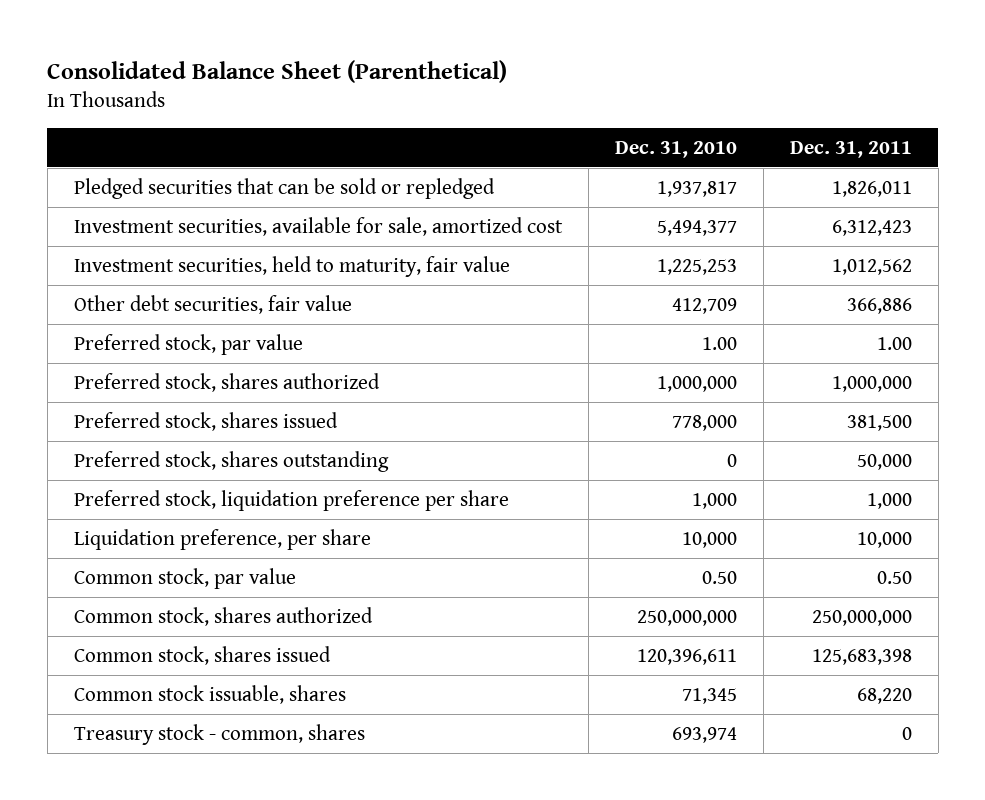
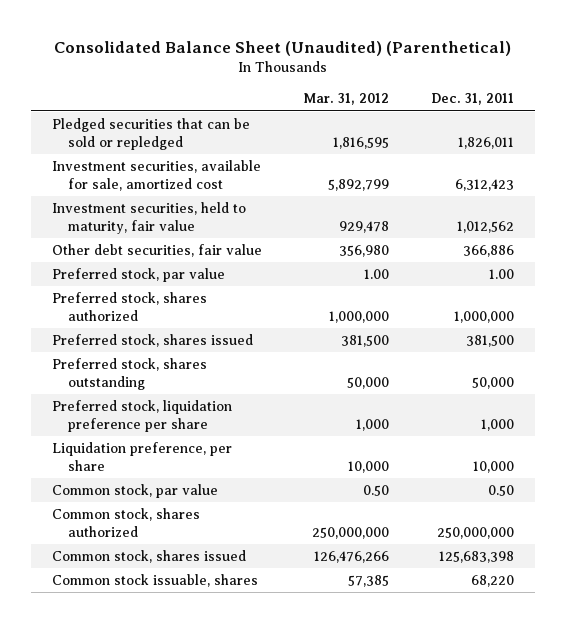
- Consolidated Balance Sheet (Parenthetical)
+ Consolidated Balance Sheet (Unaudited) (Parenthetical)
- | Dec. 31, 2010 | Dec. 31, 2011
+ | Mar. 31, 2012 | Dec. 31, 2011
- Treasury stock - common, shares | 693,974 | 0

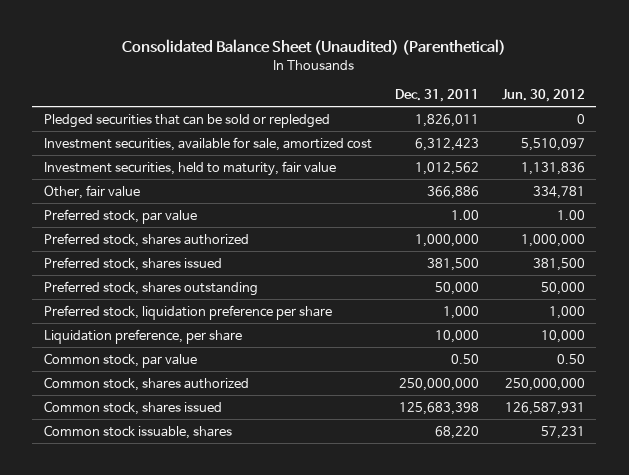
- | Mar. 31, 2012 | Dec. 31, 2011
+ | Dec. 31, 2011 | Jun. 30, 2012
- Other debt securities, fair value | 356,980 | 366,886
+ Other, fair value | 366,886 | 334,781

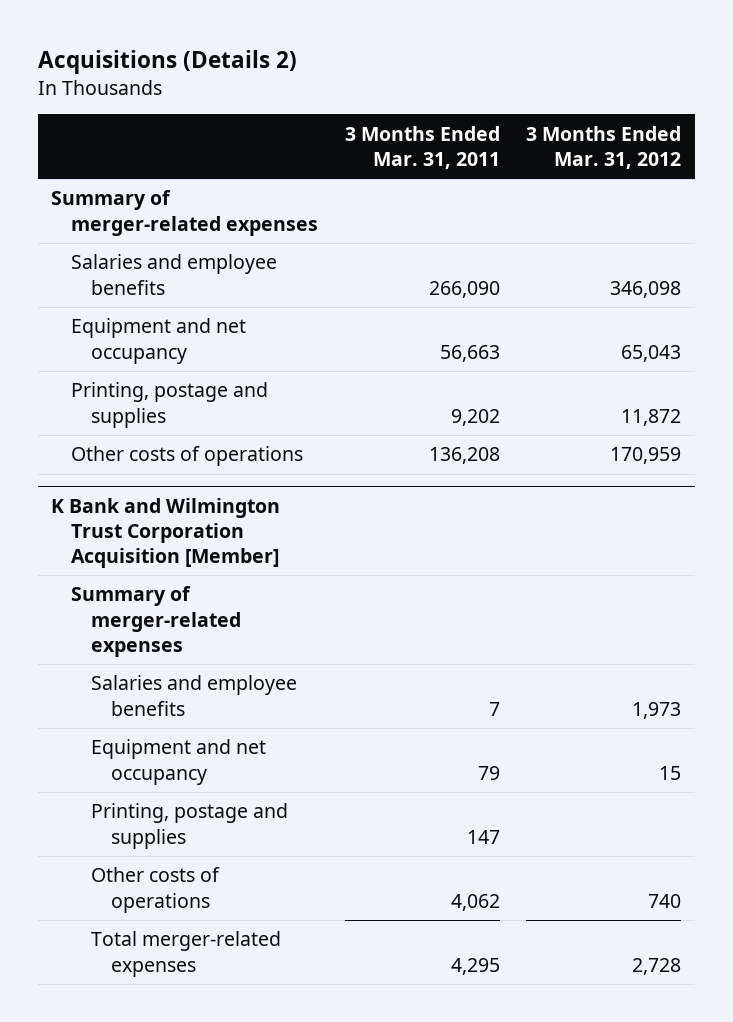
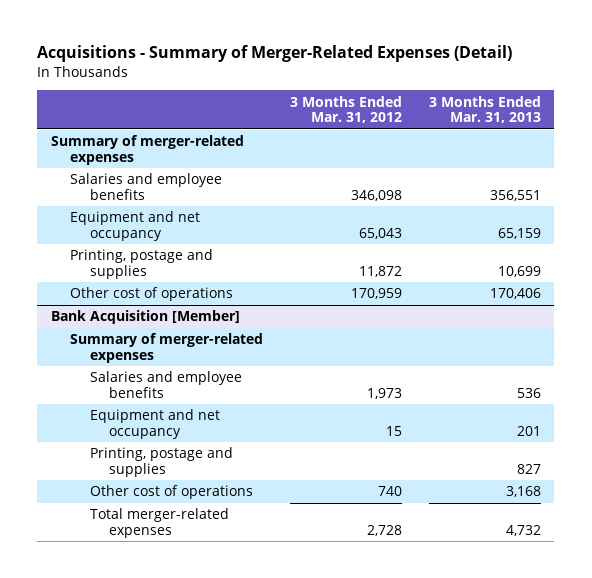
- Acquisitions (Details 2)
+ Acquisitions - Summary of Merger-Related Expenses (Detail)
- | 3 Months Ended Mar. 31, 2011 | 3 Months Ended Mar. 31, 2012
+ | 3 Months Ended Mar. 31, 2012 | 3 Months Ended Mar. 31, 2013
- Other costs of operations | 136,208 | 170,959
- K Bank and Wilmington Trust Corporation Acquisition [Member]
+ Other cost of operations | 170,959 | 170,406
+ Bank Acquisition [Member]
- Other costs of operations | 4,062 | 740
+ Other cost of operations | 740 | 3,168

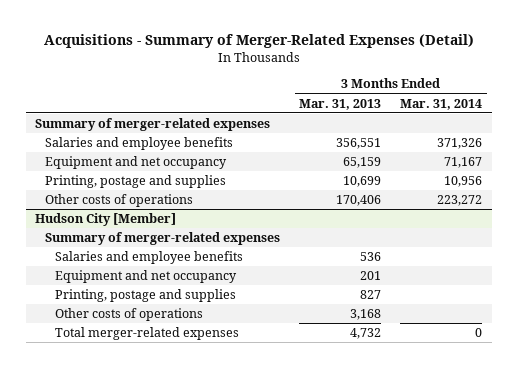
- | 3 Months Ended Mar. 31, 2012 | 3 Months Ended Mar. 31, 2013
+ | 3 Months Ended Mar. 31, 2013 | 3 Months Ended Mar. 31, 2014
- Other cost of operations | 170,959 | 170,406
- Bank Acquisition [Member]
+ Other costs of operations | 170,406 | 223,272
+ Hudson City [Member]
- Other cost of operations | 740 | 3,168
+ Other costs of operations | 3,168 |

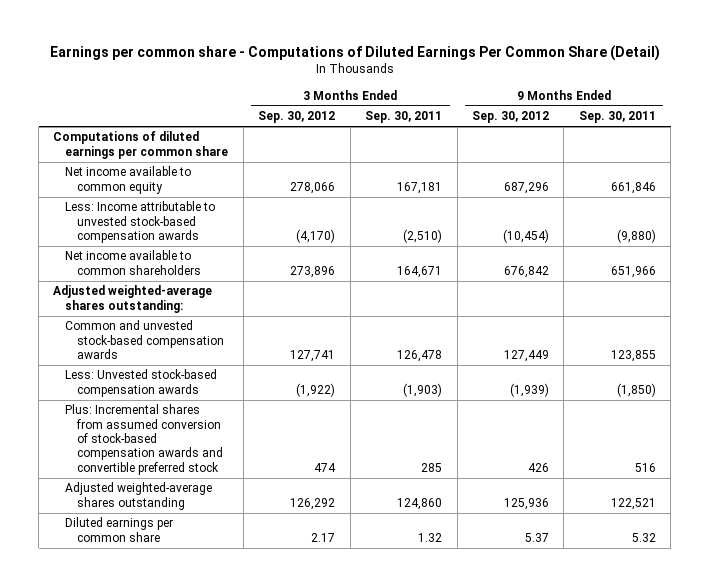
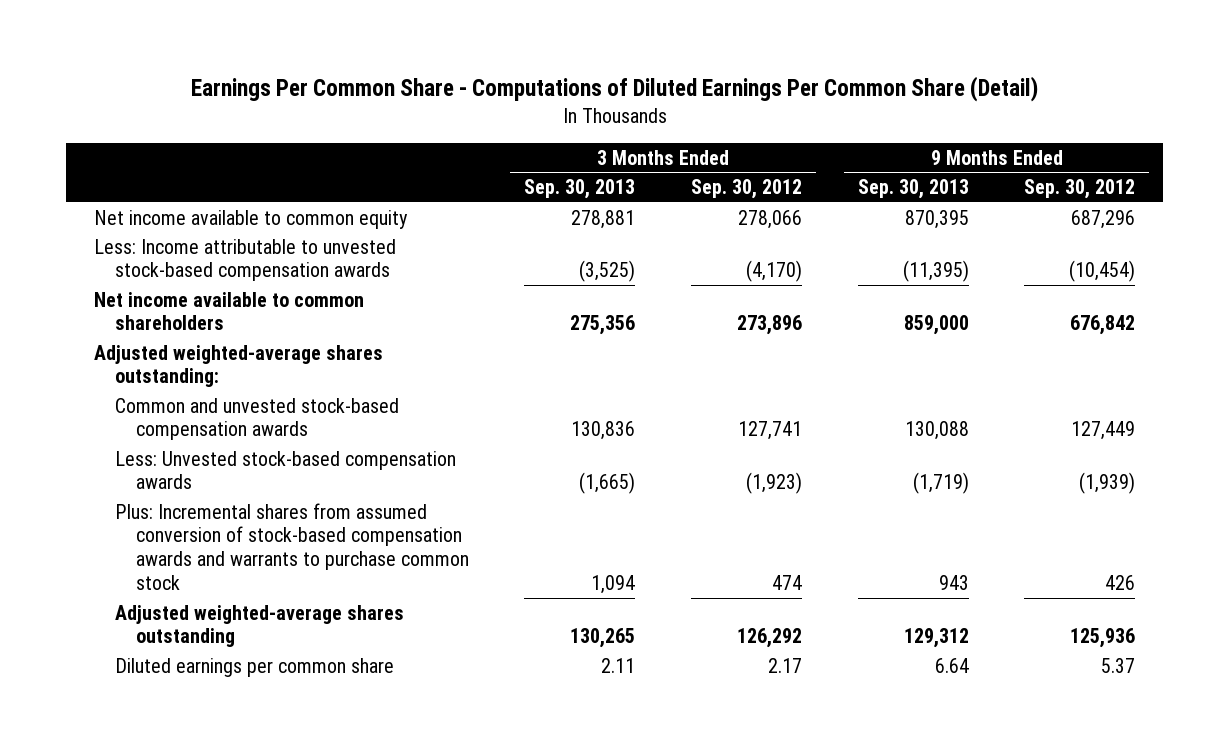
- Earnings per common share - Computations of Diluted Earnings Per Common Share (Detail)
+ Earnings Per Common Share - Computations of Diluted Earnings Per Common Share (Detail)
- | 3 Months Ended Sep. 30, 2012 | 3 Months Ended Sep. 30, 2011 | 9 Months Ended Sep. 30, 2012 | 9 Months Ended Sep. 30, 2011
+ | 3 Months Ended Sep. 30, 2013 | 3 Months Ended Sep. 30, 2012 | 9 Months Ended Sep. 30, 2013 | 9 Months Ended Sep. 30, 2012
- Computations of diluted earnings per common share
- Less: Unvested stock-based compensation awards | (1,922) | (1,903) | (1,939) | (1,850)
- Plus: Incremental shares from assumed conversion of stock-based compensation awards and convertible preferred stock | 474 | 285 | 426 | 516
+ Less: Unvested stock-based compensation awards | (1,665) | (1,923) | (1,719) | (1,939)
+ Plus: Incremental shares from assumed conversion of stock-based compensation awards and warrants to purchase common stock | 1,094 | 474 | 943 | 426

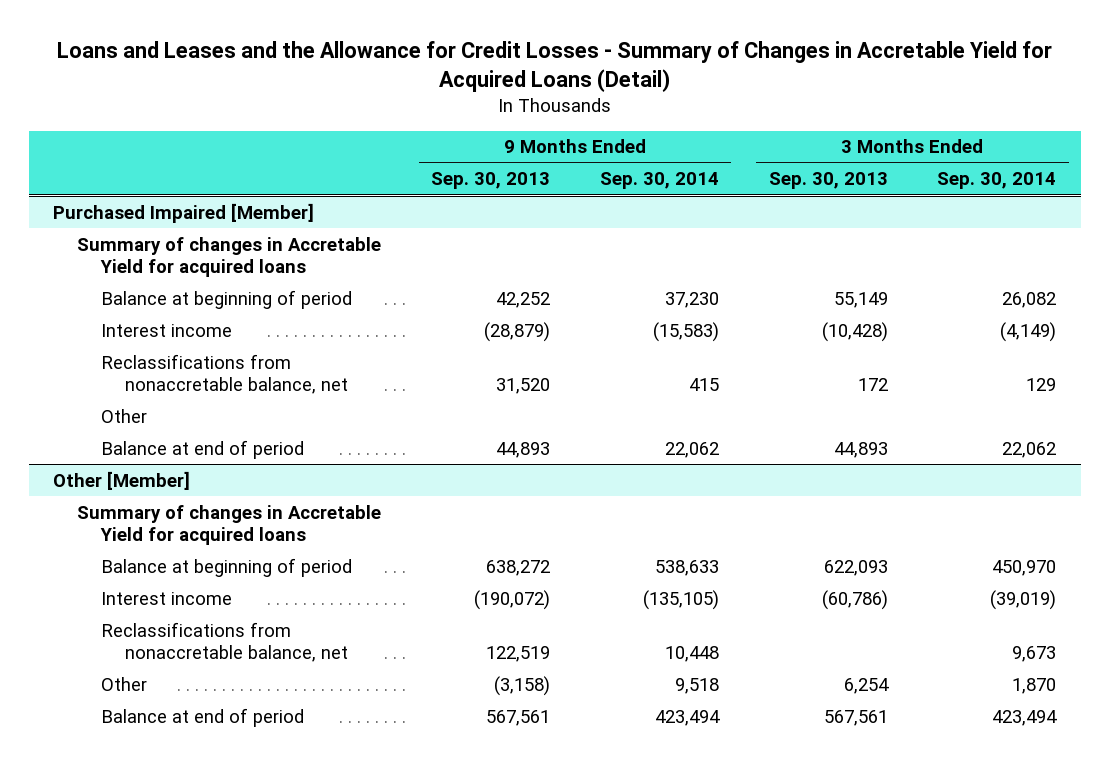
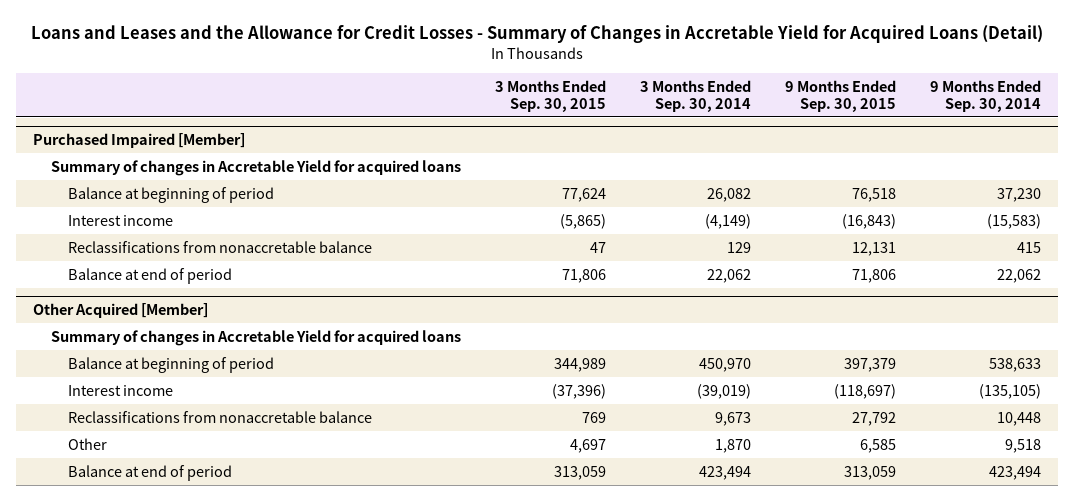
- | 9 Months Ended Sep. 30, 2013 | 9 Months Ended Sep. 30, 2014 | 3 Months Ended Sep. 30, 2013 | 3 Months Ended Sep. 30, 2014
+ | 3 Months Ended Sep. 30, 2015 | 3 Months Ended Sep. 30, 2014 | 9 Months Ended Sep. 30, 2015 | 9 Months Ended Sep. 30, 2014
@ Purchased Impaired [Member]
- Reclassifications from nonaccretable balance, net | 31,520 | 415 | 172 | 129
- Other
+ Reclassifications from nonaccretable balance | 47 | 129 | 12,131 | 415
- Other [Member]
+ Other Acquired [Member]
- Reclassifications from nonaccretable balance, net | 122,519 | 10,448 | | 9,673
+ Reclassifications from nonaccretable balance | 769 | 9,673 | 27,792 | 10,448

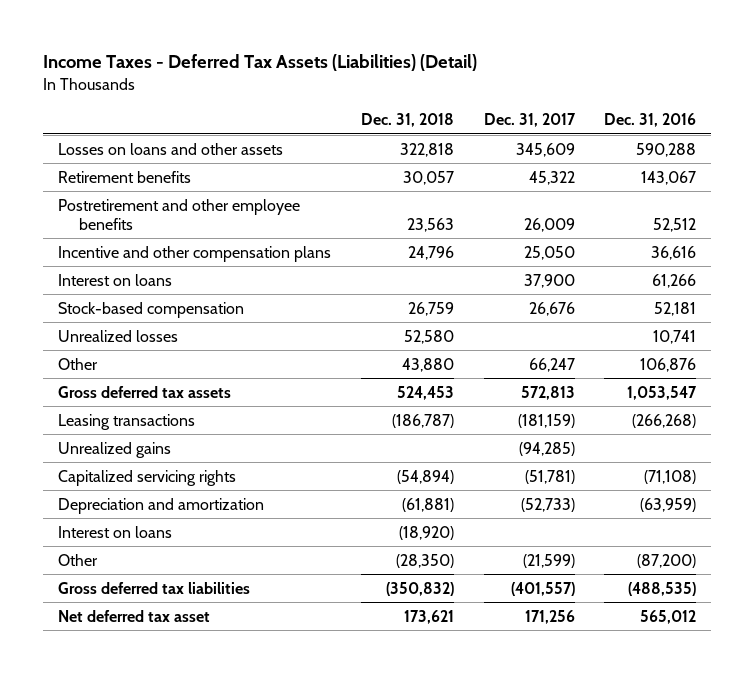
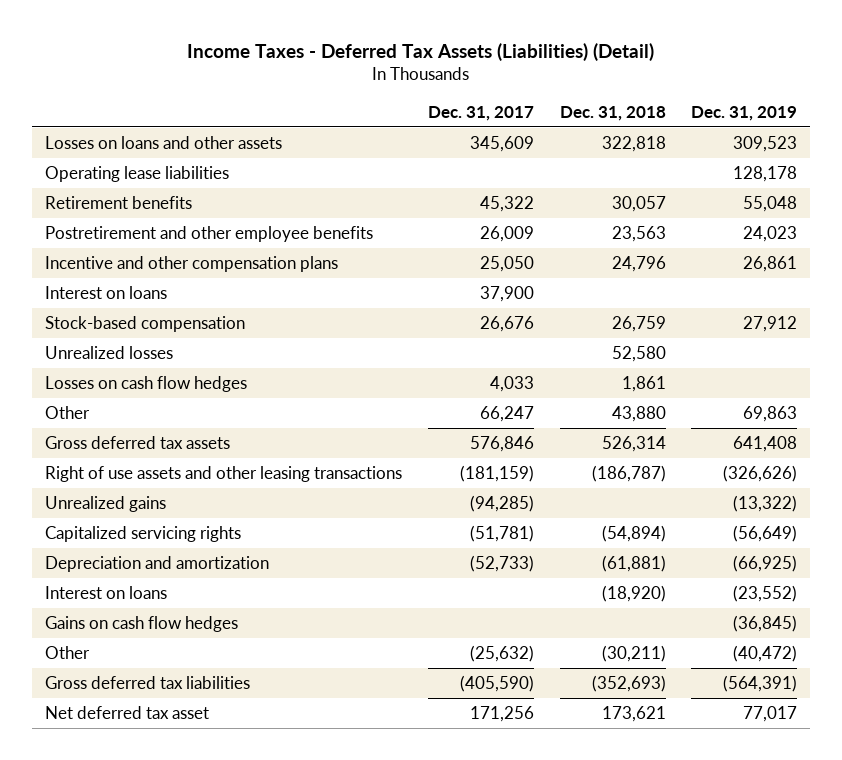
- | Dec. 31, 2018 | Dec. 31, 2017 | Dec. 31, 2016
+ | Dec. 31, 2017 | Dec. 31, 2018 | Dec. 31, 2019
+ Operating lease liabilities | | | 128,178
+ Losses on cash flow hedges | 4,033 | 1,861 |
- Gross deferred tax assets | 524,453 | 572,813 | 1,053,547
- Leasing transactions | (186,787) | (181,159) | (266,268)
+ Gross deferred tax assets | 576,846 | 526,314 | 641,408
+ Right of use assets and other leasing transactions | (181,159) | (186,787) | (326,626)
- Other | (28,350) | (21,599) | (87,200)
- Gross deferred tax liabilities | (350,832) | (401,557) | (488,535)
+ Gains on cash flow hedges | | | (36,845)
+ Other | (25,632) | (30,211) | (40,472)
+ Gross deferred tax liabilities | (405,590) | (352,693) | (564,391)

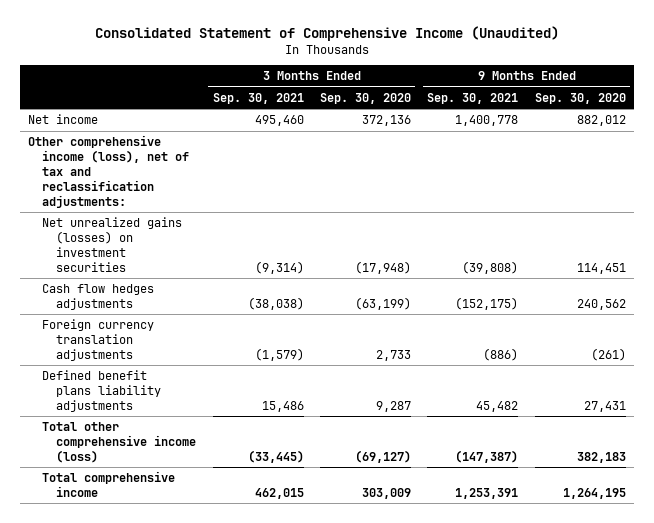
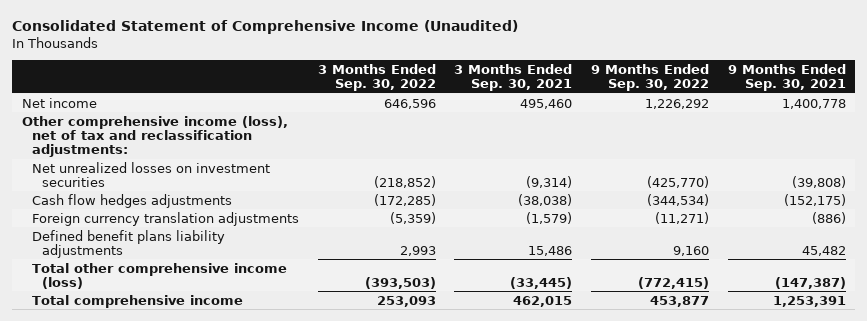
- | 3 Months Ended Sep. 30, 2021 | 3 Months Ended Sep. 30, 2020 | 9 Months Ended Sep. 30, 2021 | 9 Months Ended Sep. 30, 2020
+ | 3 Months Ended Sep. 30, 2022 | 3 Months Ended Sep. 30, 2021 | 9 Months Ended Sep. 30, 2022 | 9 Months Ended Sep. 30, 2021
- Net unrealized gains (losses) on investment securities | (9,314) | (17,948) | (39,808) | 114,451
+ Net unrealized losses on investment securities | (218,852) | (9,314) | (425,770) | (39,808)

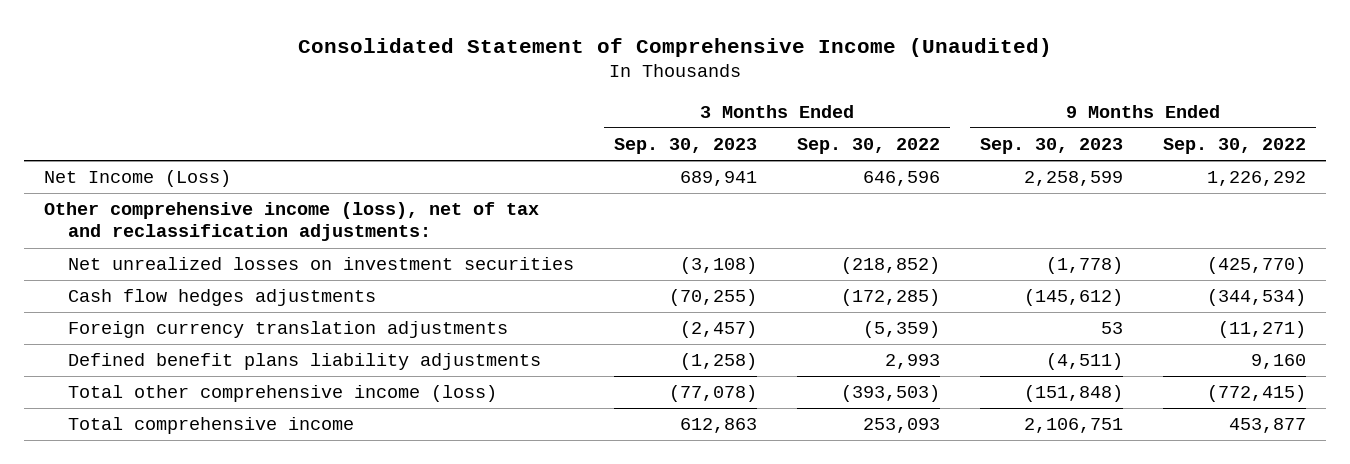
- | 3 Months Ended Sep. 30, 2022 | 3 Months Ended Sep. 30, 2021 | 9 Months Ended Sep. 30, 2022 | 9 Months Ended Sep. 30, 2021
+ | 3 Months Ended Sep. 30, 2023 | 3 Months Ended Sep. 30, 2022 | 9 Months Ended Sep. 30, 2023 | 9 Months Ended Sep. 30, 2022
- Net income | 646,596 | 495,460 | 1,226,292 | 1,400,778
+ Net Income (Loss) | 689,941 | 646,596 | 2,258,599 | 1,226,292

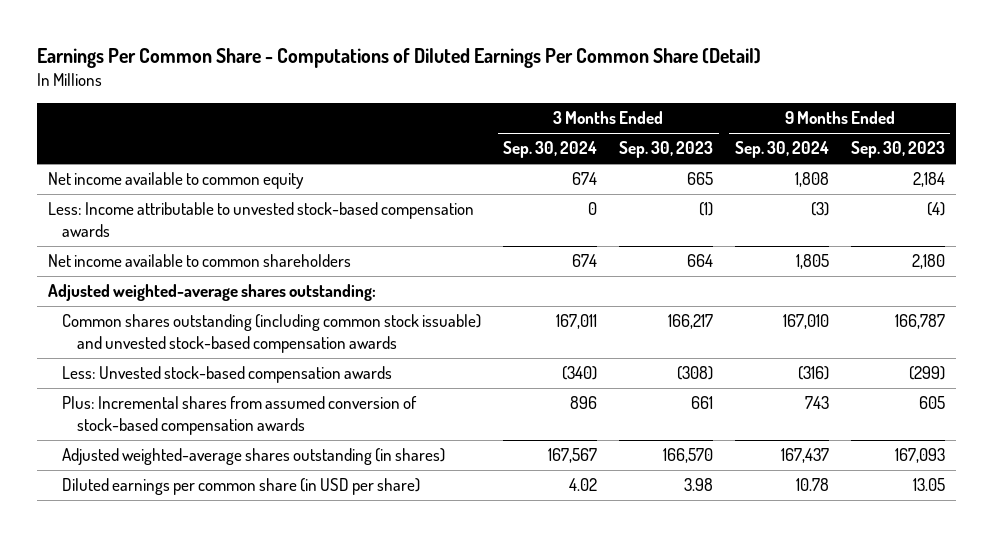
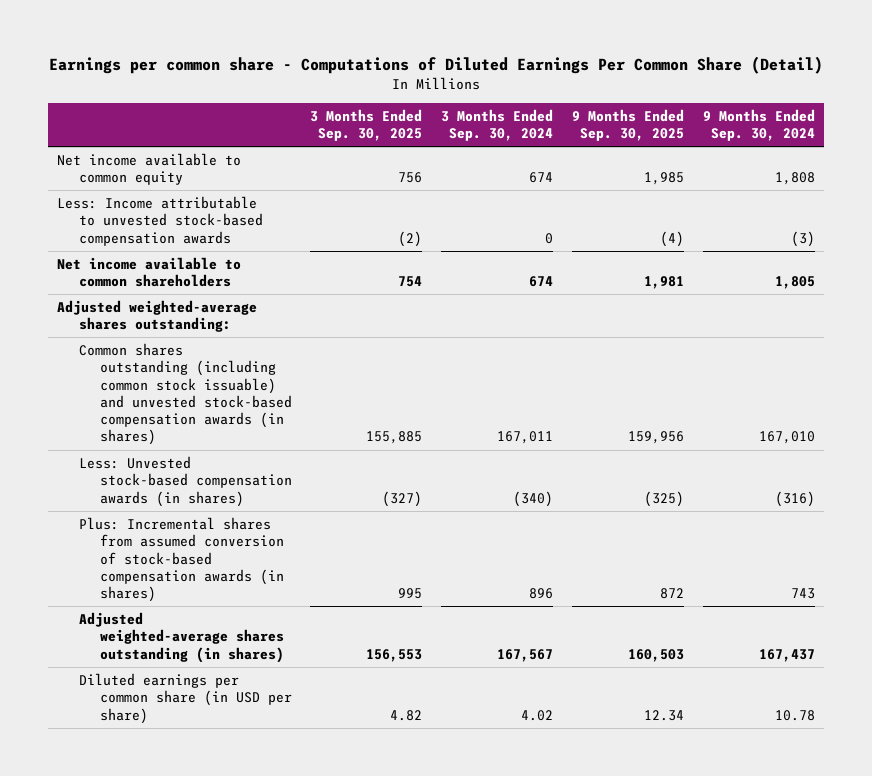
- Earnings Per Common Share - Computations of Diluted Earnings Per Common Share (Detail)
+ Earnings per common share - Computations of Diluted Earnings Per Common Share (Detail)
- | 3 Months Ended Sep. 30, 2024 | 3 Months Ended Sep. 30, 2023 | 9 Months Ended Sep. 30, 2024 | 9 Months Ended Sep. 30, 2023
+ | 3 Months Ended Sep. 30, 2025 | 3 Months Ended Sep. 30, 2024 | 9 Months Ended Sep. 30, 2025 | 9 Months Ended Sep. 30, 2024
- Common shares outstanding (including common stock issuable) and unvested stock-based compensation awards | 167,011 | 166,217 | 167,010 | 166,787
- Less: Unvested stock-based compensation awards | (340) | (308) | (316) | (299)
- Plus: Incremental shares from assumed conversion of stock-based compensation awards | 896 | 661 | 743 | 605
+ Common shares outstanding (including common stock issuable) and unvested stock-based compensation awards (in shares) | 155,885 | 167,011 | 159,956 | 167,010
+ Less: Unvested stock-based compensation awards (in shares) | (327) | (340) | (325) | (316)
+ Plus: Incremental shares from assumed conversion of stock-based compensation awards (in shares) | 995 | 896 | 872 | 743

